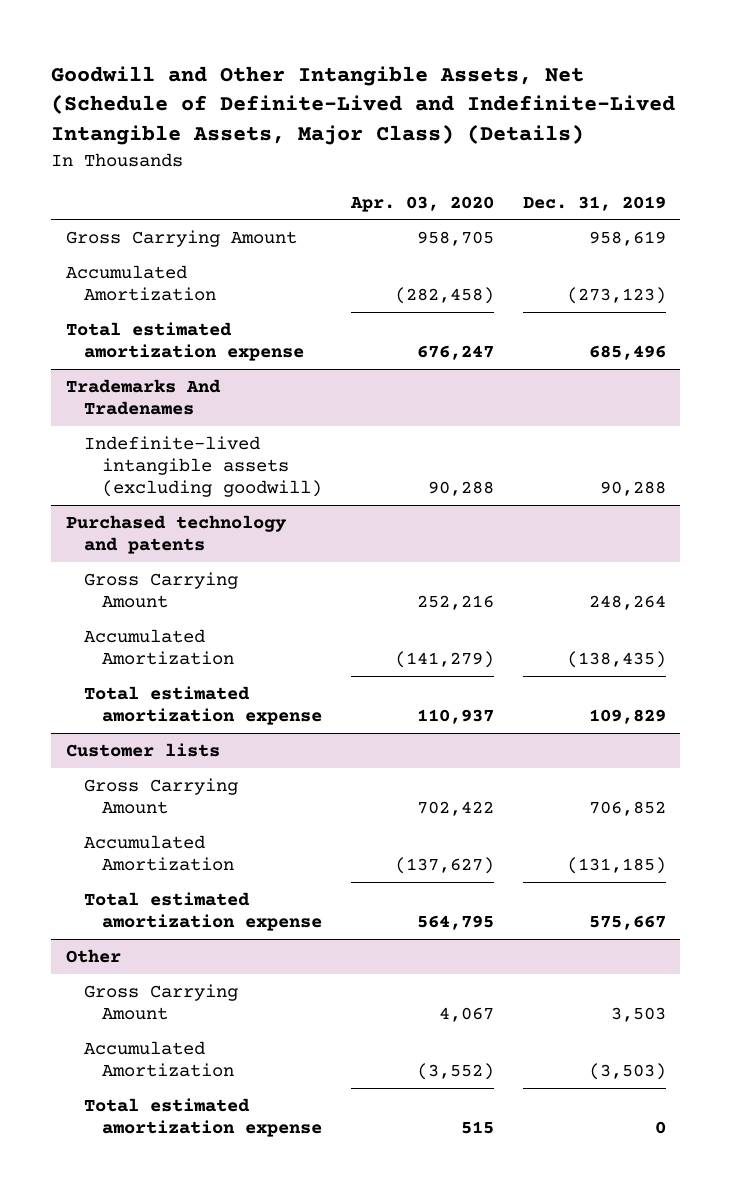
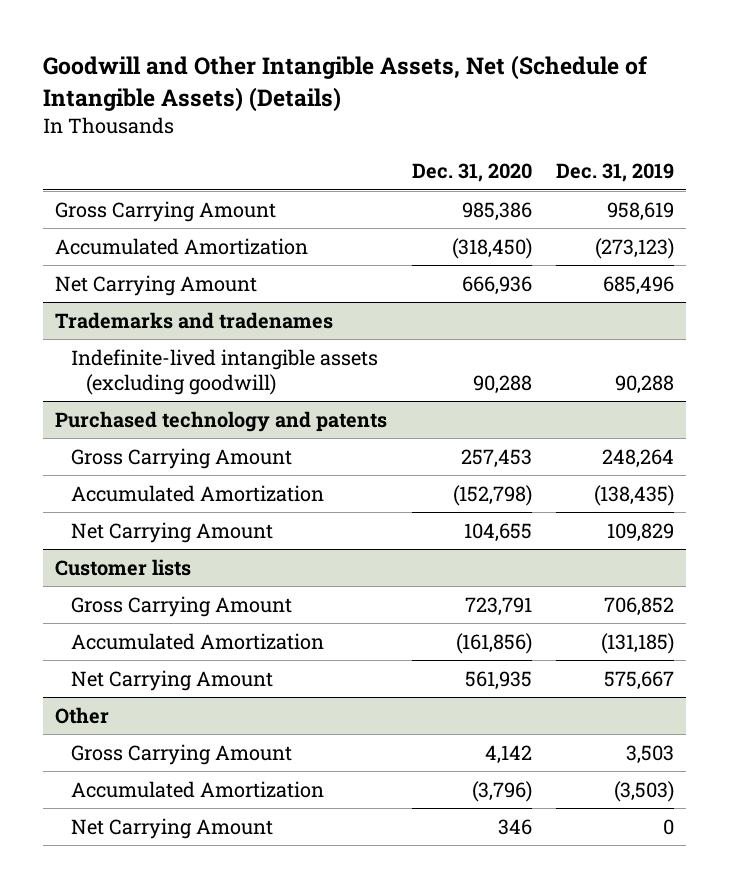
- Goodwill and Other Intangible Assets, Net (Schedule of Definite-Lived and Indefinite-Lived Intangible Assets, Major Class) (Details)
+ Goodwill and Other Intangible Assets, Net (Schedule of Intangible Assets) (Details)
- | Apr. 03, 2020 | Dec. 31, 2019
+ | Dec. 31, 2020 | Dec. 31, 2019
- Total estimated amortization expense | 676,247 | 685,496
- Trademarks And Tradenames
+ Net Carrying Amount | 666,936 | 685,496
+ Trademarks and tradenames
@ Purchased technology and patents
- Total estimated amortization expense | 110,937 | 109,829
+ Net Carrying Amount | 104,655 | 109,829
@ Customer lists
- Total estimated amortization expense | 564,795 | 575,667
+ Net Carrying Amount | 561,935 | 575,667
@ Other
- Total estimated amortization expense | 515 | 0
+ Net Carrying Amount | 346 | 0

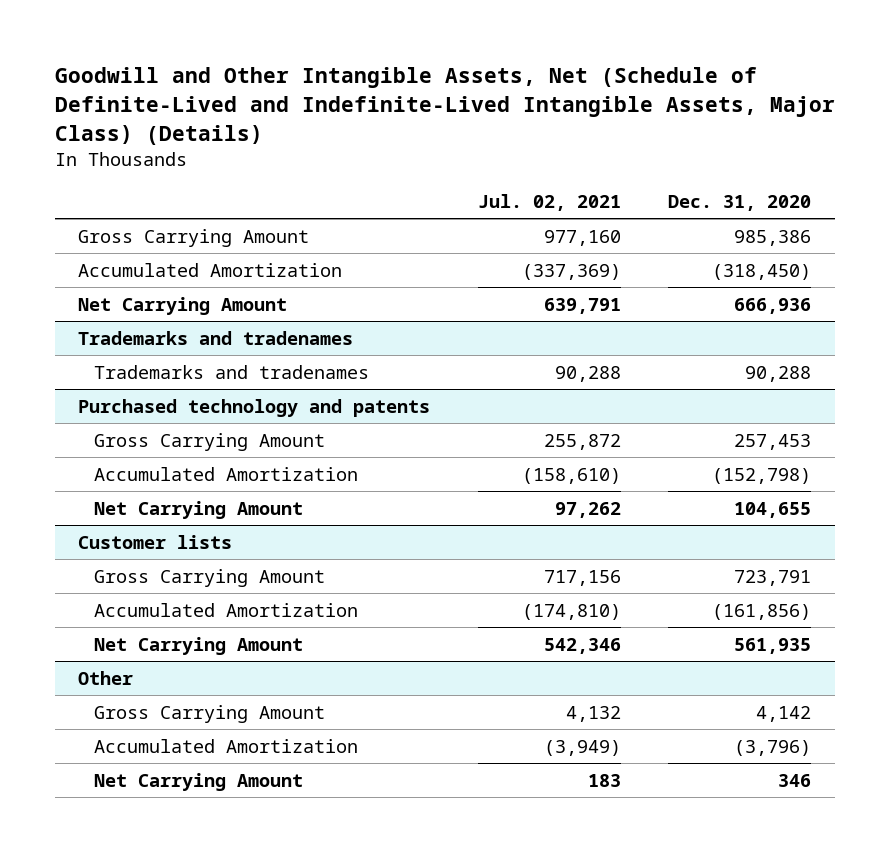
- Goodwill and Other Intangible Assets, Net (Schedule of Intangible Assets) (Details)
+ Goodwill and Other Intangible Assets, Net (Schedule of Definite-Lived and Indefinite-Lived Intangible Assets, Major Class) (Details)
- | Dec. 31, 2020 | Dec. 31, 2019
+ | Jul. 02, 2021 | Dec. 31, 2020
@ Trademarks and tradenames
- Indefinite-lived intangible assets (excluding goodwill) | 90,288 | 90,288
+ Trademarks and tradenames | 90,288 | 90,288

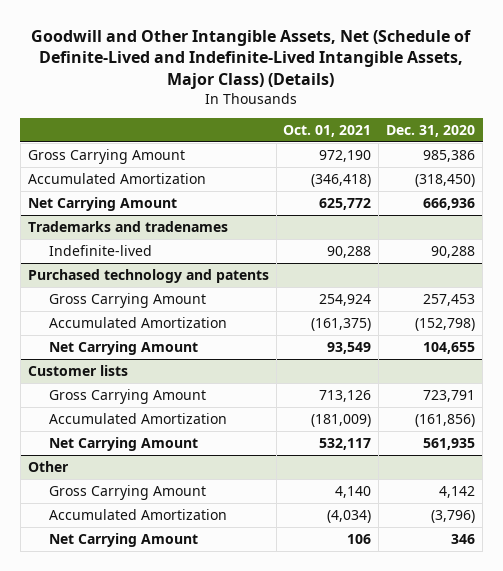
- | Jul. 02, 2021 | Dec. 31, 2020
+ | Oct. 01, 2021 | Dec. 31, 2020
@ Trademarks and tradenames
- Trademarks and tradenames | 90,288 | 90,288
+ Indefinite-lived | 90,288 | 90,288

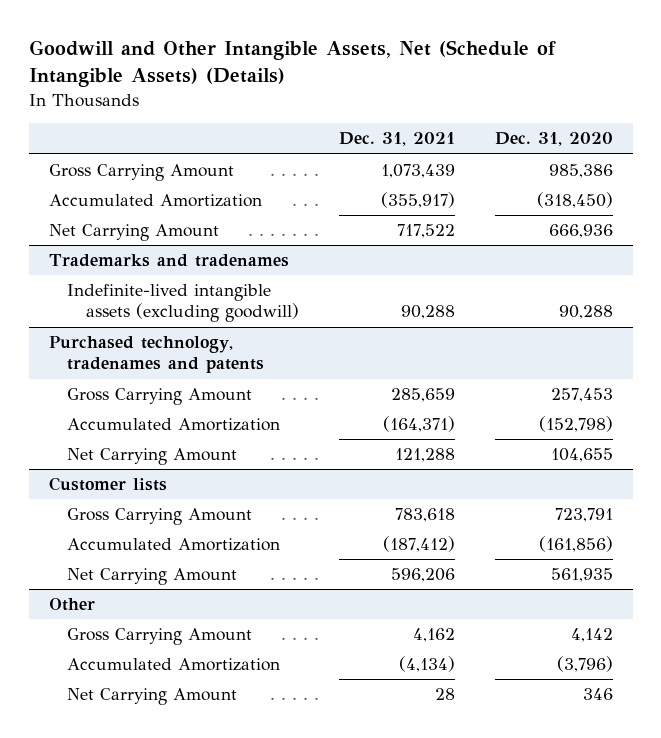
- Goodwill and Other Intangible Assets, Net (Schedule of Definite-Lived and Indefinite-Lived Intangible Assets, Major Class) (Details)
+ Goodwill and Other Intangible Assets, Net (Schedule of Intangible Assets) (Details)
- | Oct. 01, 2021 | Dec. 31, 2020
+ | Dec. 31, 2021 | Dec. 31, 2020
@ Trademarks and tradenames
- Indefinite-lived | 90,288 | 90,288
- Purchased technology and patents
@ Trademarks and tradenames
+ Indefinite-lived intangible assets (excluding goodwill) | 90,288 | 90,288
+ Purchased technology, tradenames and patents

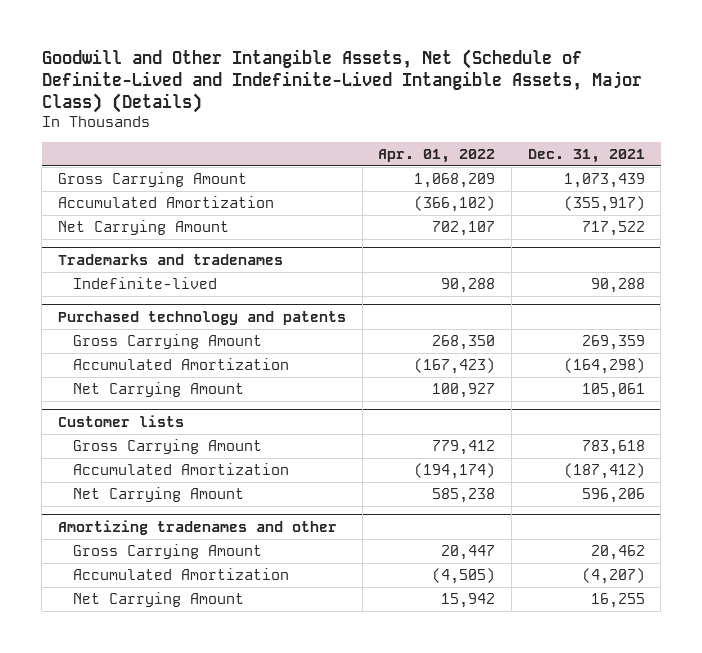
- Goodwill and Other Intangible Assets, Net (Schedule of Intangible Assets) (Details)
+ Goodwill and Other Intangible Assets, Net (Schedule of Definite-Lived and Indefinite-Lived Intangible Assets, Major Class) (Details)
- | Dec. 31, 2021 | Dec. 31, 2020
+ | Apr. 01, 2022 | Dec. 31, 2021
@ Trademarks and tradenames
- Indefinite-lived intangible assets (excluding goodwill) | 90,288 | 90,288
- Purchased technology, tradenames and patents
- Gross Carrying Amount | 285,659 | 257,453
- Accumulated Amortization | (164,371) | (152,798)
- Net Carrying Amount | 121,288 | 104,655
@ Trademarks and tradenames
+ Indefinite-lived | 90,288 | 90,288
+ Purchased technology and patents
+ Gross Carrying Amount | 268,350 | 269,359
+ Accumulated Amortization | (167,423) | (164,298)
+ Net Carrying Amount | 100,927 | 105,061
- Other
- Gross Carrying Amount | 4,162 | 4,142
- Accumulated Amortization | (4,134) | (3,796)
- Net Carrying Amount | 28 | 346
+ Amortizing tradenames and other
+ Gross Carrying Amount | 20,447 | 20,462
+ Accumulated Amortization | (4,505) | (4,207)
+ Net Carrying Amount | 15,942 | 16,255

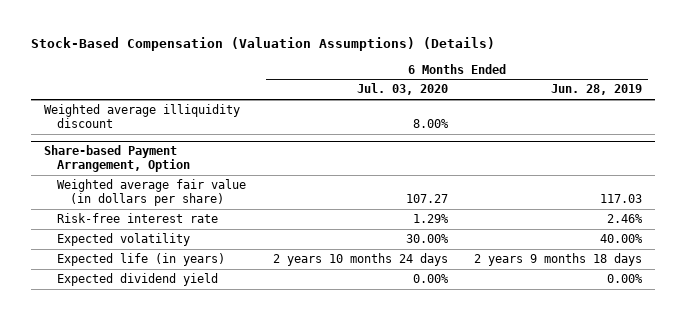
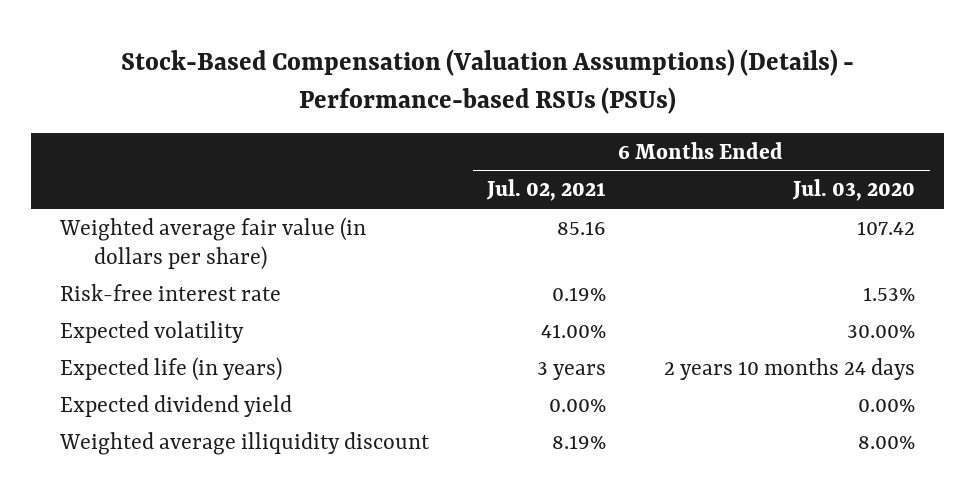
- Stock-Based Compensation (Valuation Assumptions) (Details)
+ Stock-Based Compensation (Valuation Assumptions) (Details) - Performance-based RSUs (PSUs)
- | 6 Months Ended Jul. 03, 2020 | 6 Months Ended Jun. 28, 2019
+ | 6 Months Ended Jul. 02, 2021 | 6 Months Ended Jul. 03, 2020
- Share-based Payment Arrangement, Option
- Weighted average fair value (in dollars per share) | 107.27 | 117.03
- Risk-free interest rate | 1.29% | 2.46%
+ Weighted average fair value (in dollars per share) | 85.16 | 107.42
+ Risk-free interest rate | 0.19% | 1.53%
moved down: Weighted average illiquidity discount | 8.19% | 8.00%

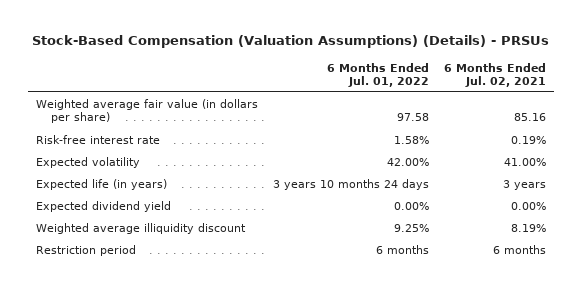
- Stock-Based Compensation (Valuation Assumptions) (Details) - Performance-based RSUs (PSUs)
+ Stock-Based Compensation (Valuation Assumptions) (Details) - PRSUs
- | 6 Months Ended Jul. 02, 2021 | 6 Months Ended Jul. 03, 2020
+ | 6 Months Ended Jul. 01, 2022 | 6 Months Ended Jul. 02, 2021
+ Restriction period | 6 months | 6 months

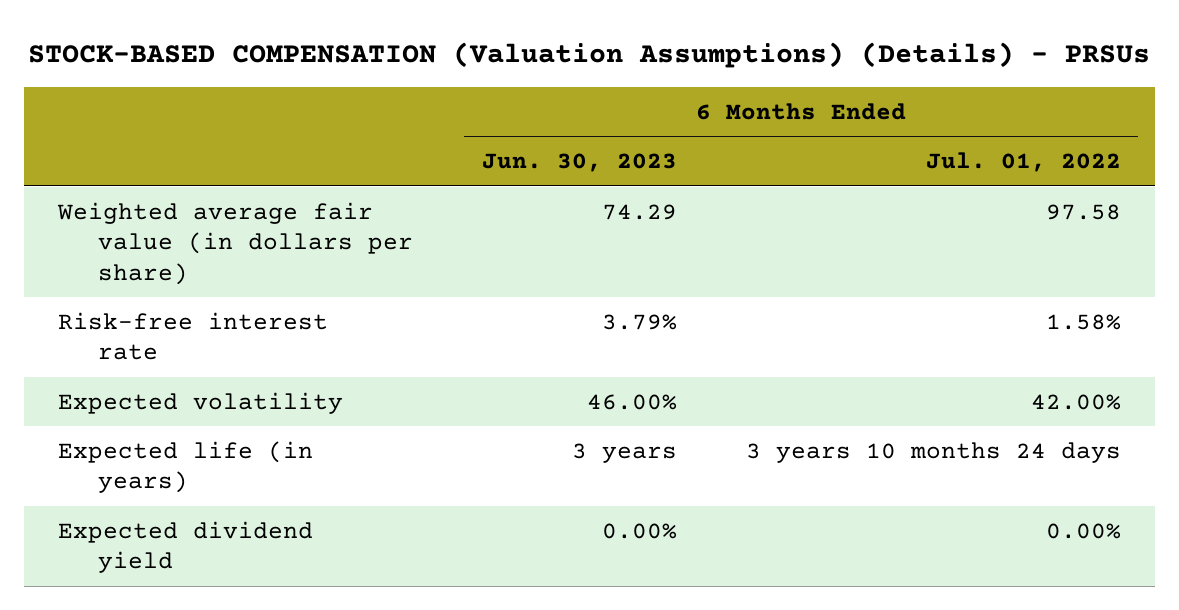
- Stock-Based Compensation (Valuation Assumptions) (Details) - PRSUs
+ STOCK-BASED COMPENSATION (Valuation Assumptions) (Details) - PRSUs
- | 6 Months Ended Jul. 01, 2022 | 6 Months Ended Jul. 02, 2021
+ | 6 Months Ended Jun. 30, 2023 | 6 Months Ended Jul. 01, 2022
- Weighted average illiquidity discount | 9.25% | 8.19%
- Restriction period | 6 months | 6 months

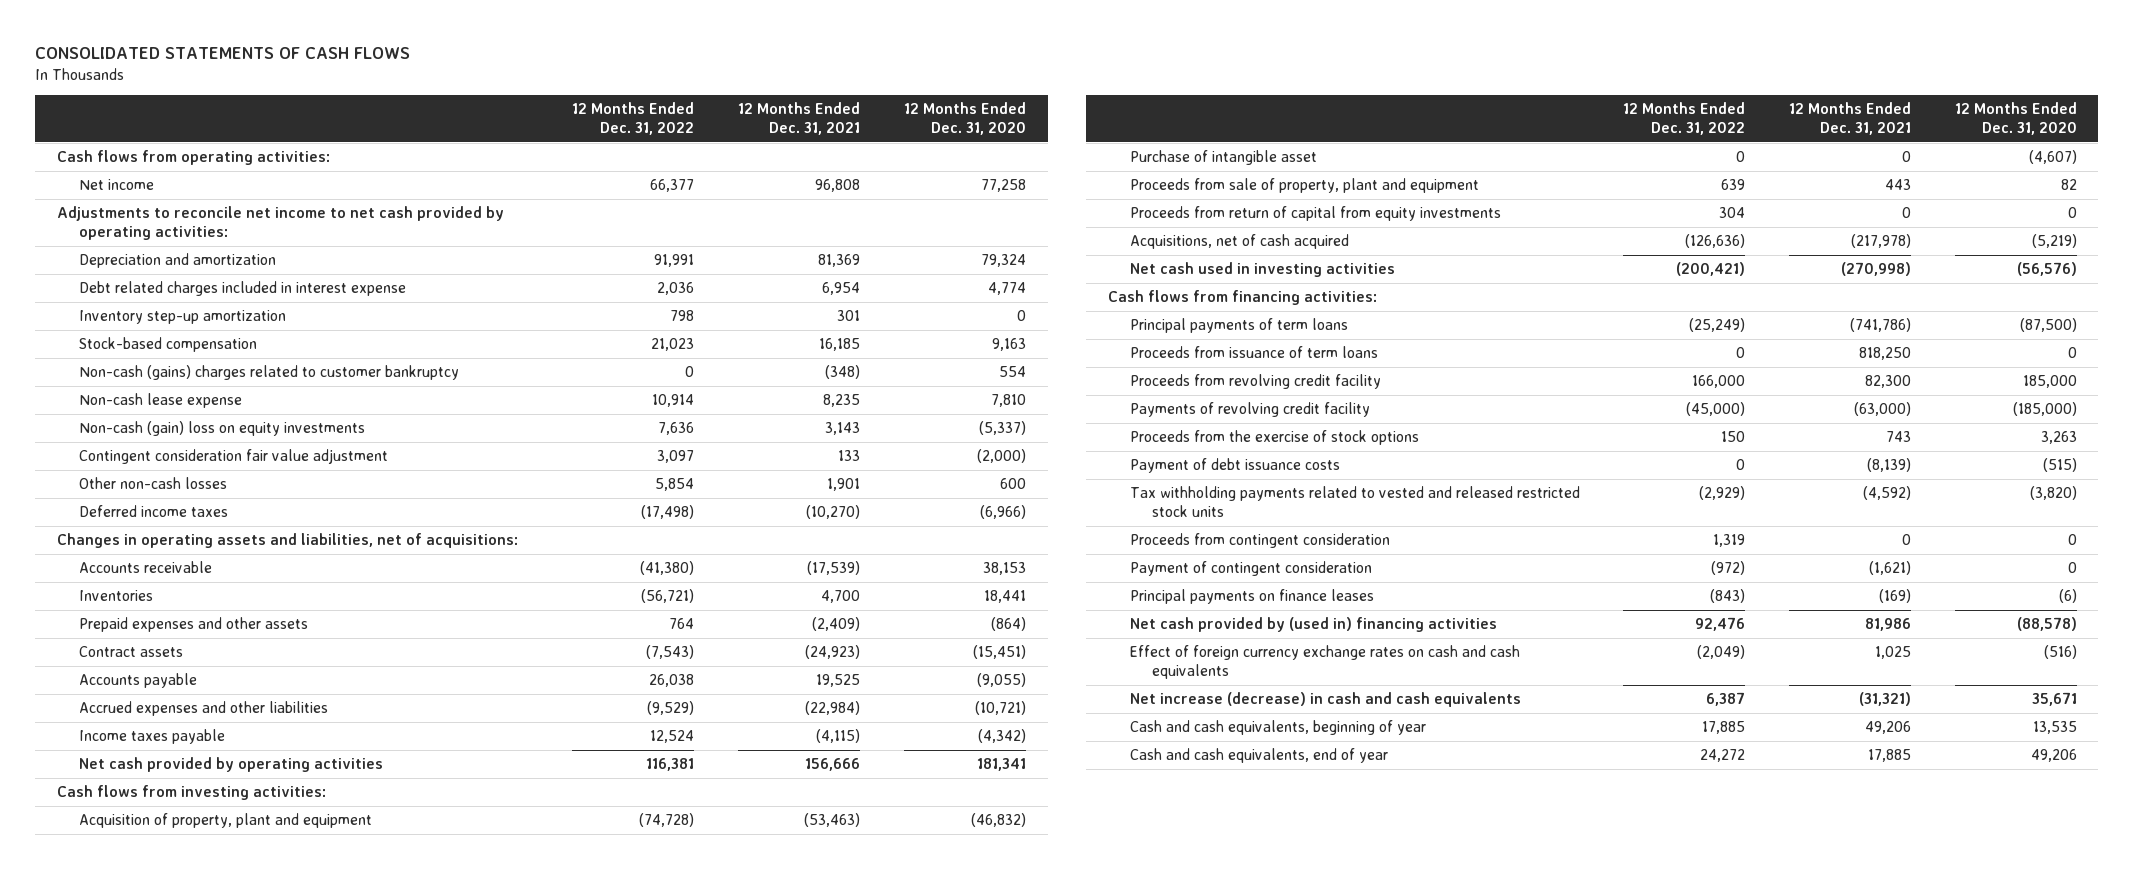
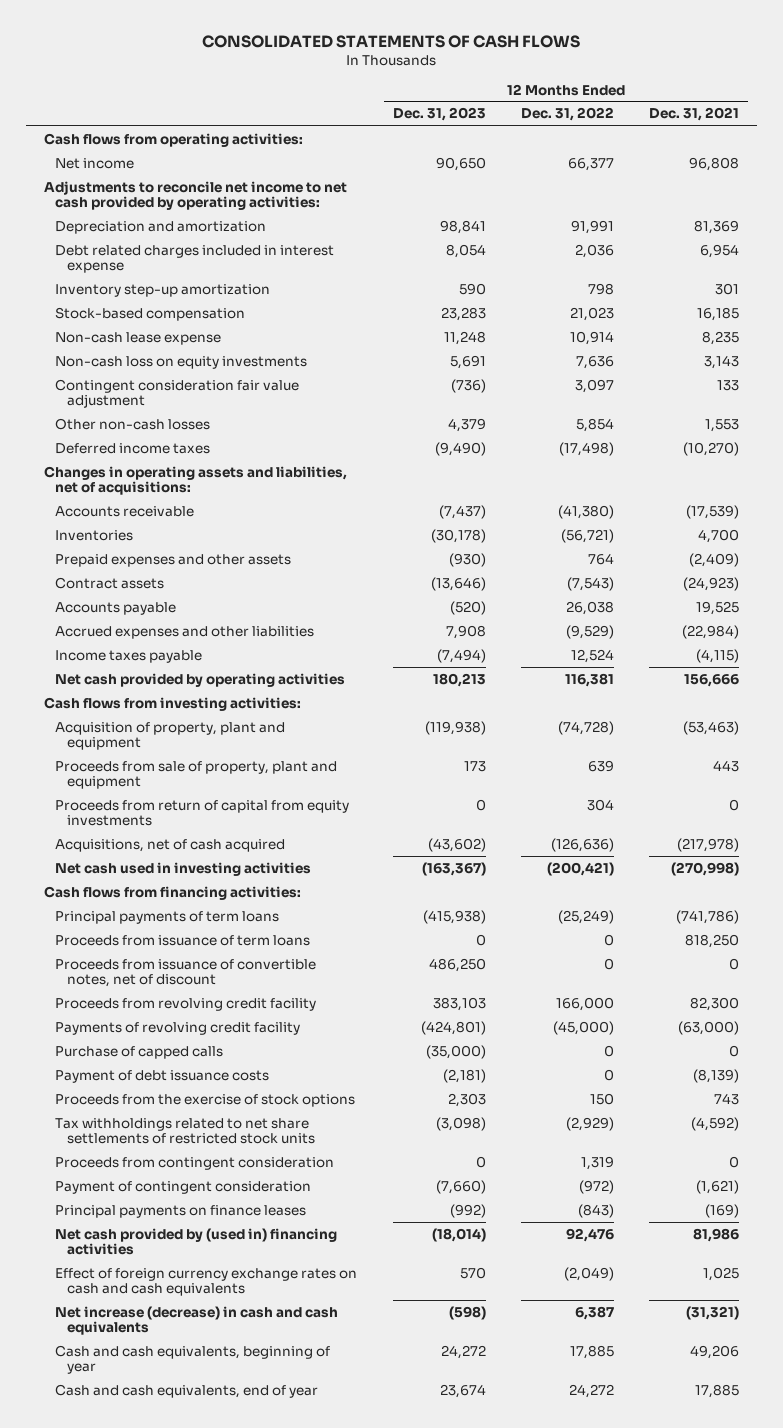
- | 12 Months Ended Dec. 31, 2022 | 12 Months Ended Dec. 31, 2021 | 12 Months Ended Dec. 31, 2020
+ | 12 Months Ended Dec. 31, 2023 | 12 Months Ended Dec. 31, 2022 | 12 Months Ended Dec. 31, 2021
- Non-cash (gains) charges related to customer bankruptcy | 0 | (348) | 554
- Non-cash (gain) loss on equity investments | 7,636 | 3,143 | (5,337)
+ Non-cash loss on equity investments | 5,691 | 7,636 | 3,143
- Other non-cash losses | 5,854 | 1,901 | 600
+ Other non-cash losses | 4,379 | 5,854 | 1,553
- Purchase of intangible asset | 0 | 0 | (4,607)
+ Proceeds from issuance of convertible notes, net of discount | 486,250 | 0 | 0
+ Purchase of capped calls | (35,000) | 0 | 0
- Tax withholding payments related to vested and released restricted stock units | (2,929) | (4,592) | (3,820)
moved down: Proceeds from the exercise of stock options | 2,303 | 150 | 743
+ Tax withholdings related to net share settlements of restricted stock units | (3,098) | (2,929) | (4,592)

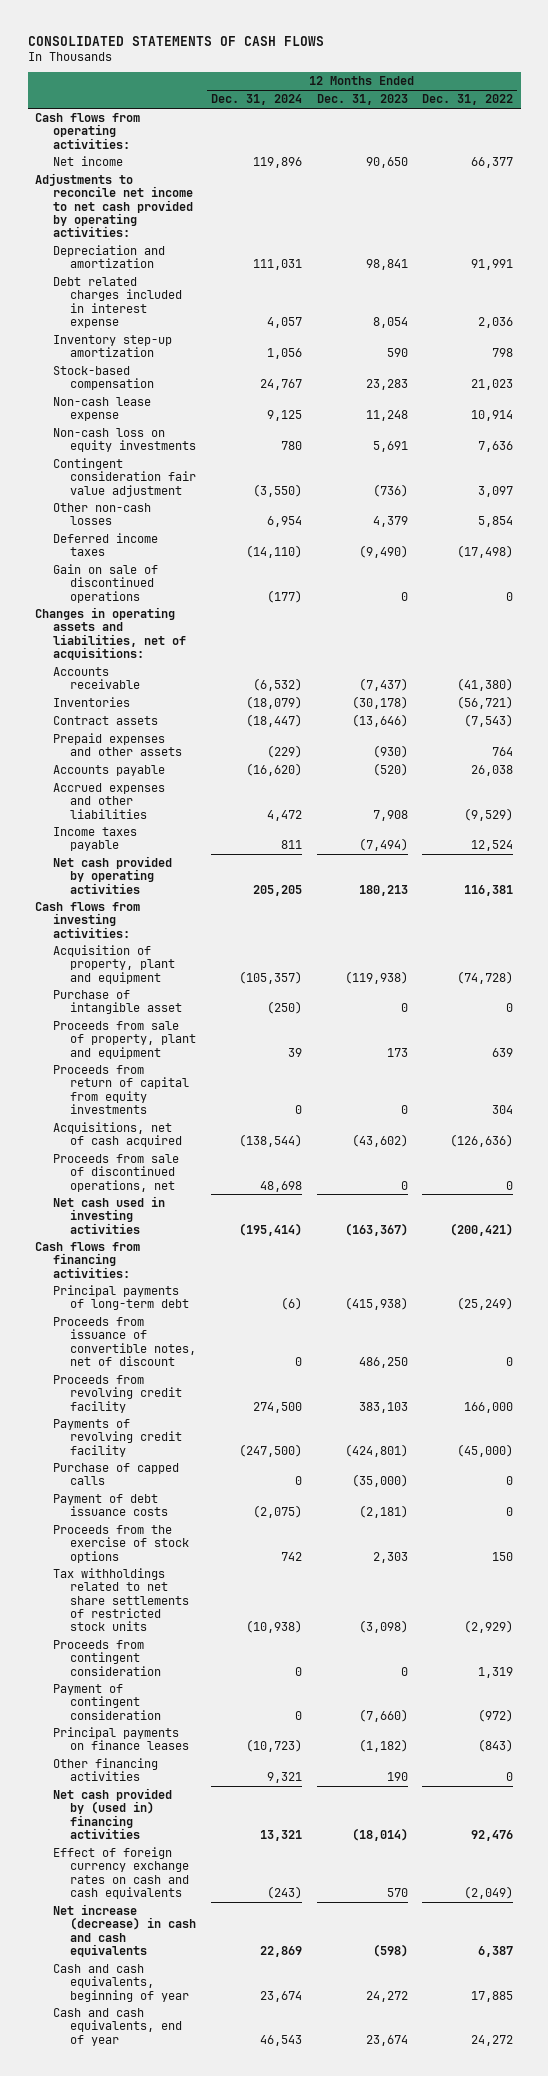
- | 12 Months Ended Dec. 31, 2023 | 12 Months Ended Dec. 31, 2022 | 12 Months Ended Dec. 31, 2021
+ | 12 Months Ended Dec. 31, 2024 | 12 Months Ended Dec. 31, 2023 | 12 Months Ended Dec. 31, 2022
+ Gain on sale of discontinued operations | (177) | 0 | 0
moved down: Prepaid expenses and other assets | (229) | (930) | 764
+ Purchase of intangible asset | (250) | 0 | 0
+ Proceeds from sale of discontinued operations, net | 48,698 | 0 | 0
- Principal payments of term loans | (415,938) | (25,249) | (741,786)
- Proceeds from issuance of term loans | 0 | 0 | 818,250
+ Principal payments of long-term debt | (6) | (415,938) | (25,249)
- Principal payments on finance leases | (992) | (843) | (169)
+ Principal payments on finance leases | (10,723) | (1,182) | (843)
+ Other financing activities | 9,321 | 190 | 0

